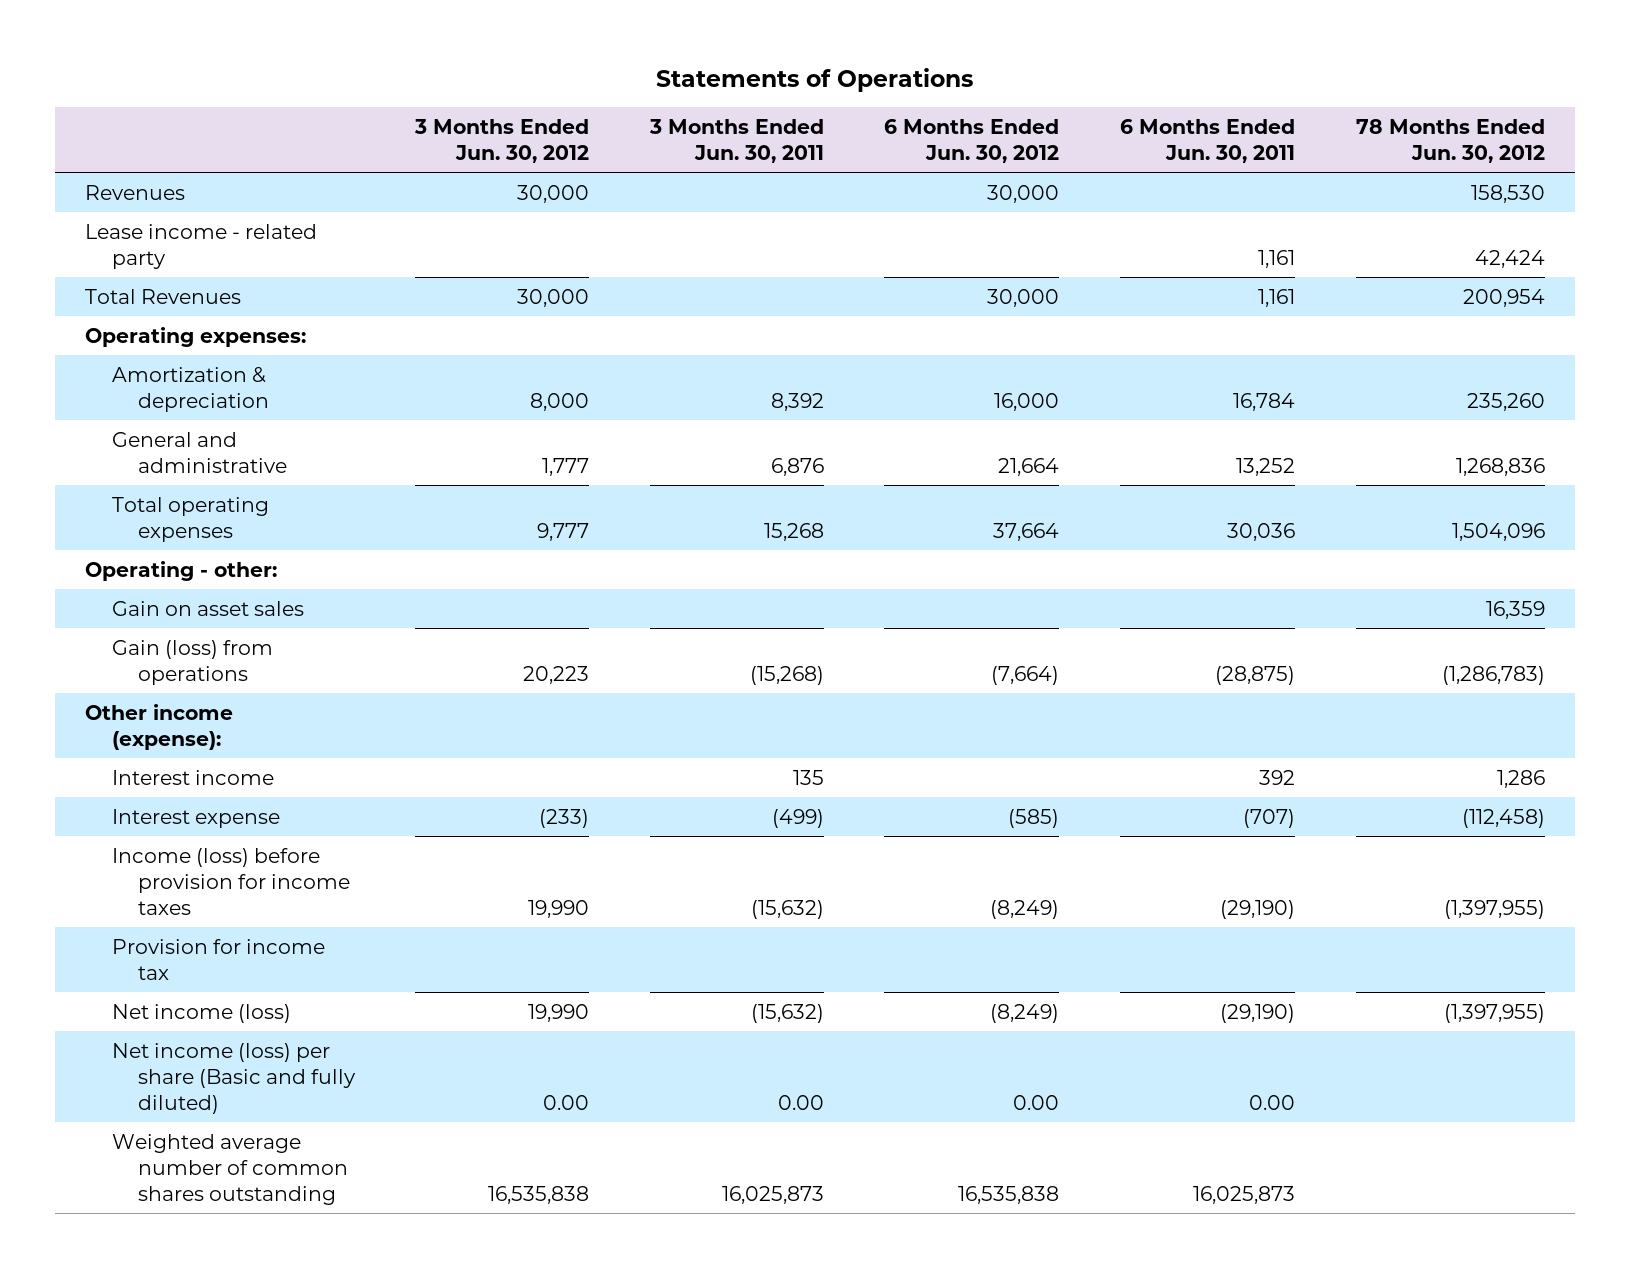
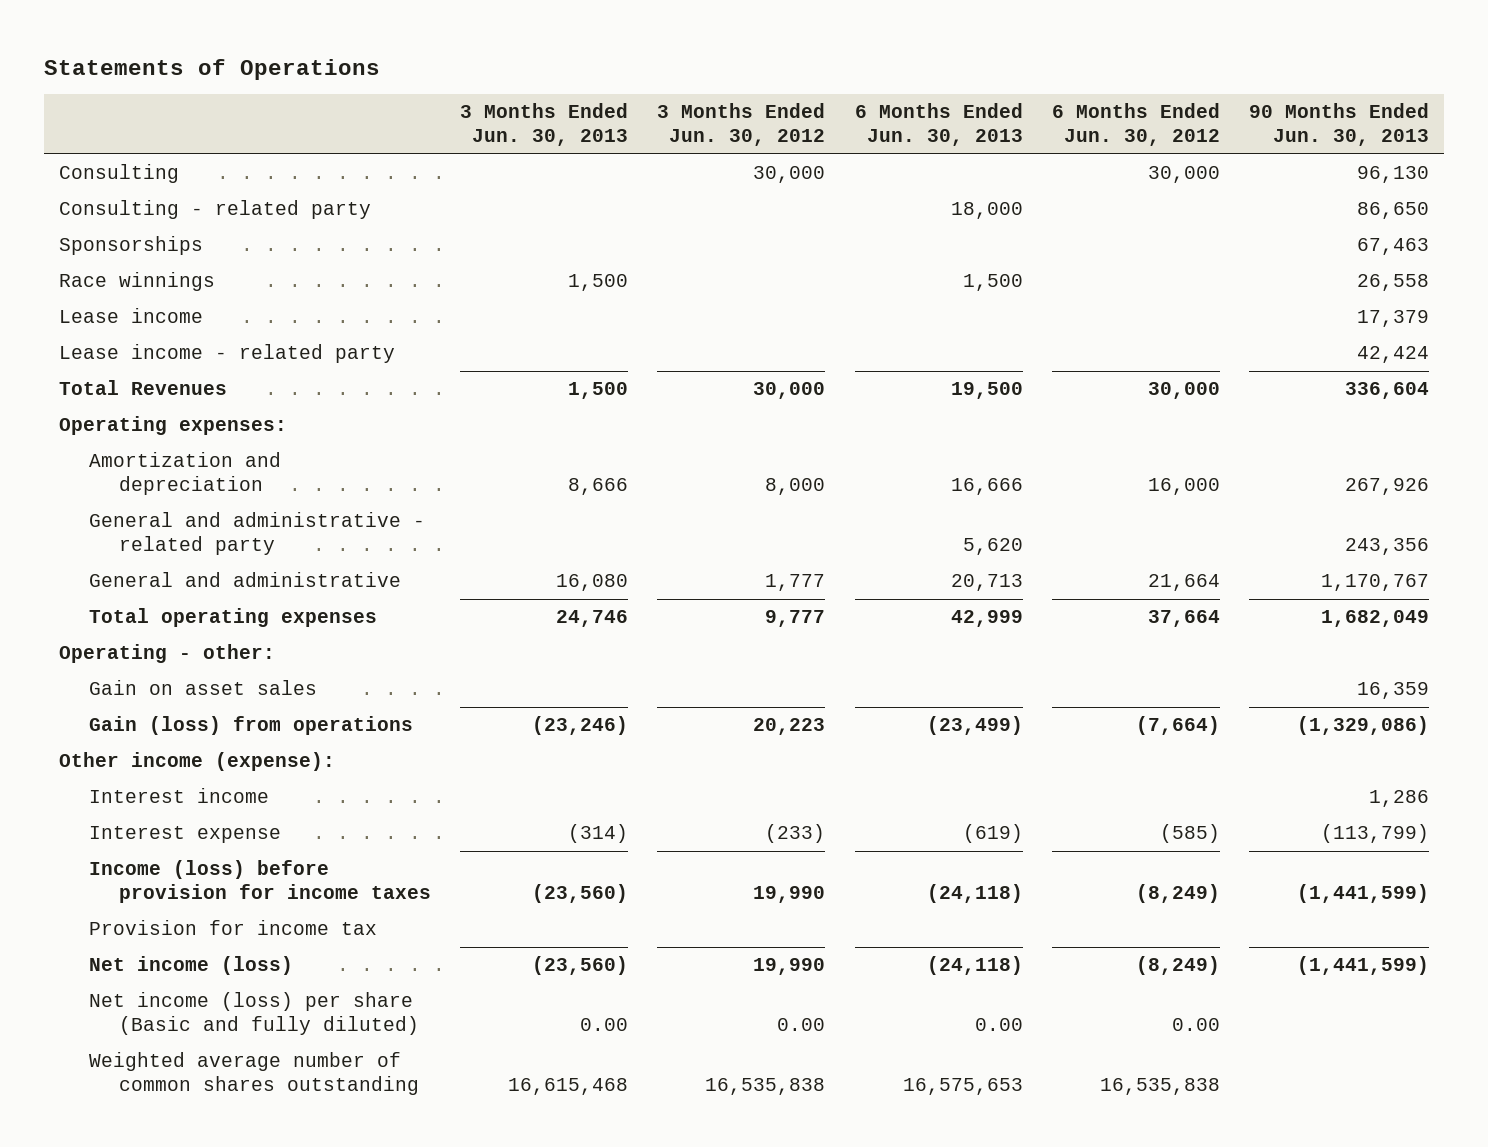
- | 3 Months Ended Jun. 30, 2012 | 3 Months Ended Jun. 30, 2011 | 6 Months Ended Jun. 30, 2012 | 6 Months Ended Jun. 30, 2011 | 78 Months Ended Jun. 30, 2012
+ | 3 Months Ended Jun. 30, 2013 | 3 Months Ended Jun. 30, 2012 | 6 Months Ended Jun. 30, 2013 | 6 Months Ended Jun. 30, 2012 | 90 Months Ended Jun. 30, 2013
- Revenues | 30,000 | | 30,000 | | 158,530
+ Consulting | | 30,000 | | 30,000 | 96,130
+ Consulting - related party | | | 18,000 | | 86,650
+ Sponsorships | | | | | 67,463
+ Race winnings | 1,500 | | 1,500 | | 26,558
+ Lease income | | | | | 17,379
- Amortization & depreciation | 8,000 | 8,392 | 16,000 | 16,784 | 235,260
+ Amortization and depreciation | 8,666 | 8,000 | 16,666 | 16,000 | 267,926
+ General and administrative - related party | | | 5,620 | | 243,356

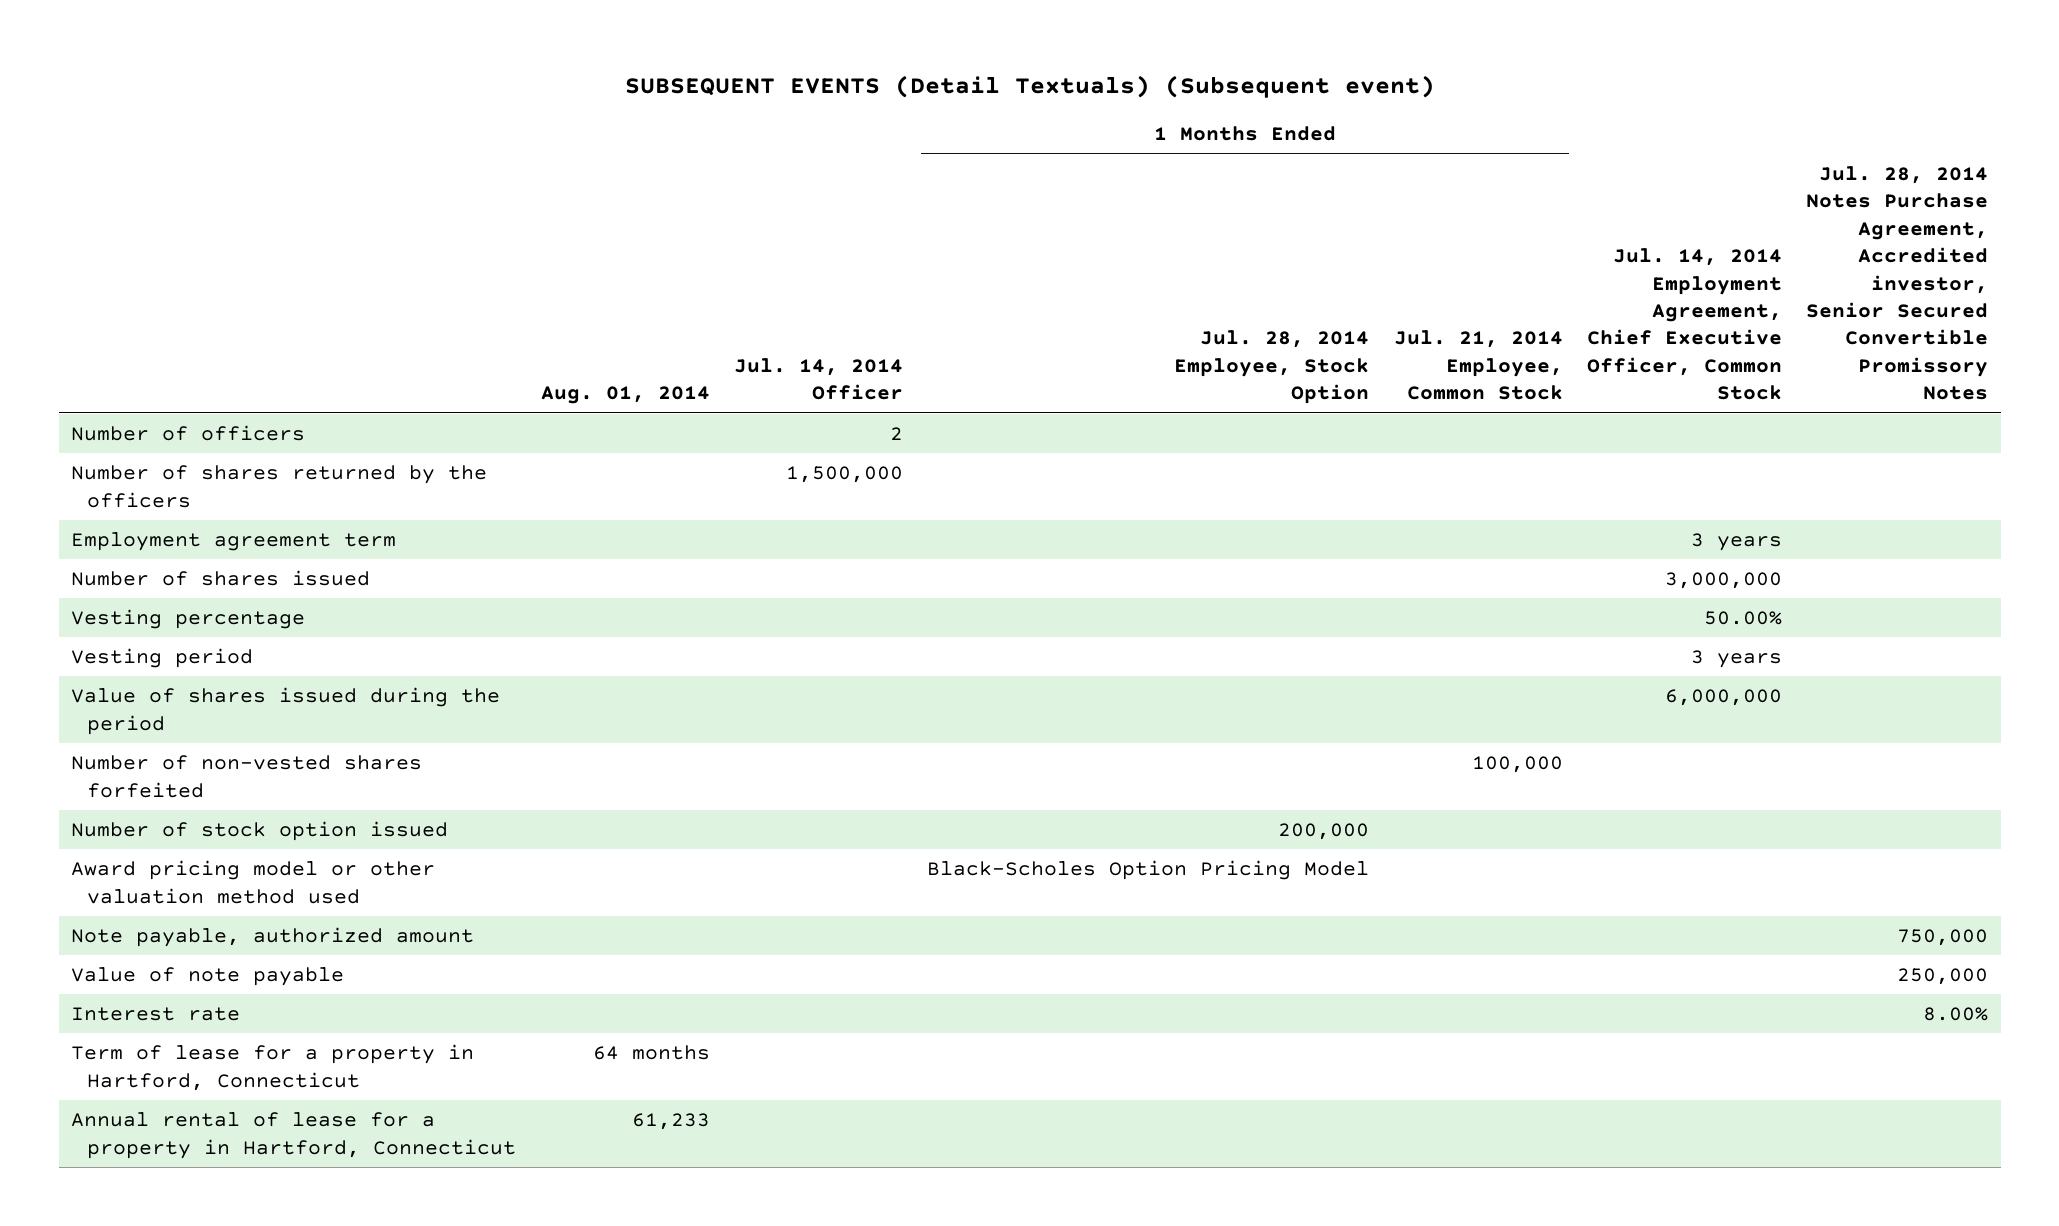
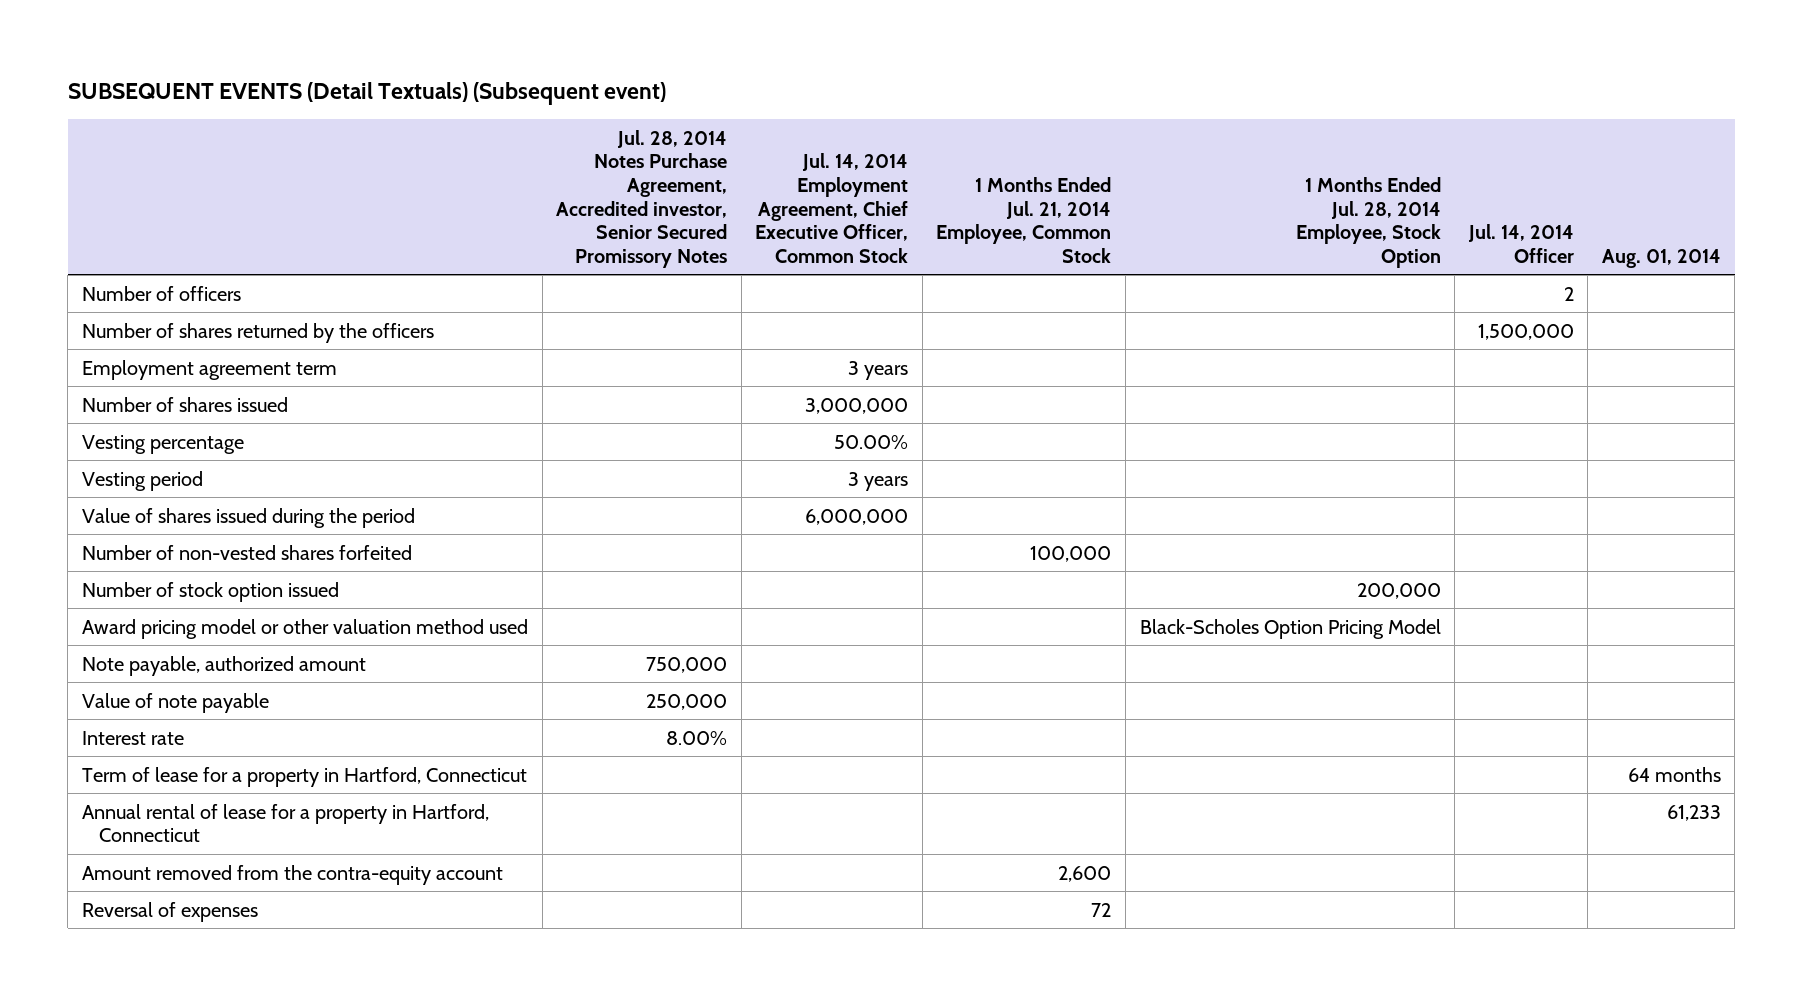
- | Aug. 01, 2014 | Jul. 14, 2014 Officer | 1 Months Ended Jul. 28, 2014 Employee, Stock Option | 1 Months Ended Jul. 21, 2014 Employee, Common Stock | Jul. 14, 2014 Employment Agreement, Chief Executive Officer, Common Stock | Jul. 28, 2014 Notes Purchase Agreement, Accredited investor, Senior Secured Convertible Promissory Notes
+ | Jul. 28, 2014 Notes Purchase Agreement, Accredited investor, Senior Secured Promissory Notes | Jul. 14, 2014 Employment Agreement, Chief Executive Officer, Common Stock | 1 Months Ended Jul. 21, 2014 Employee, Common Stock | 1 Months Ended Jul. 28, 2014 Employee, Stock Option | Jul. 14, 2014 Officer | Aug. 01, 2014
+ Amount removed from the contra-equity account | | | 2,600 | | |
+ Reversal of expenses | | | 72 | | |

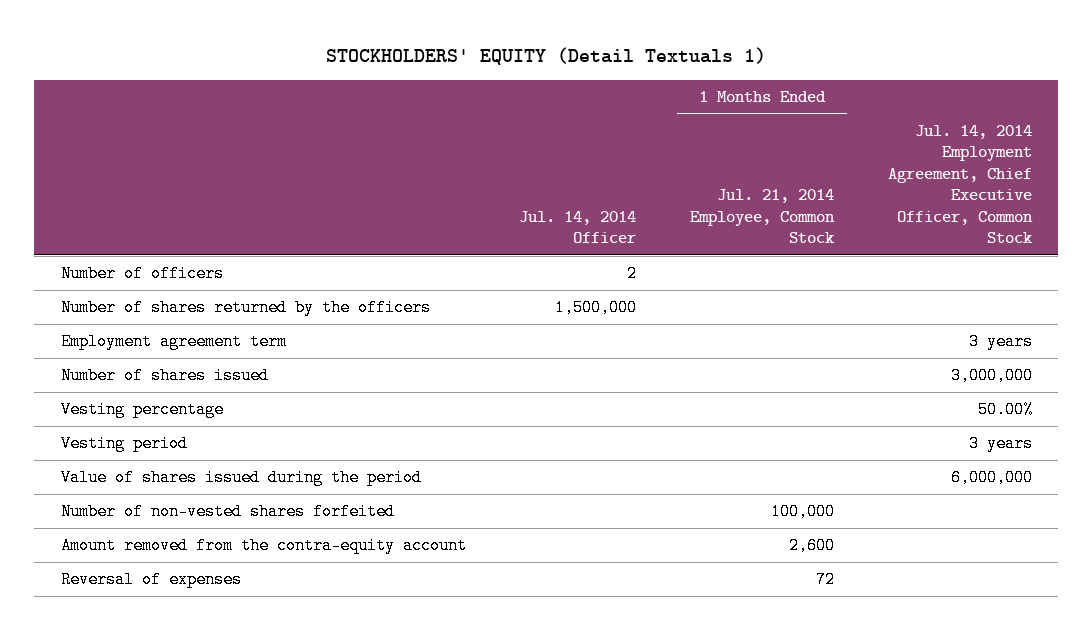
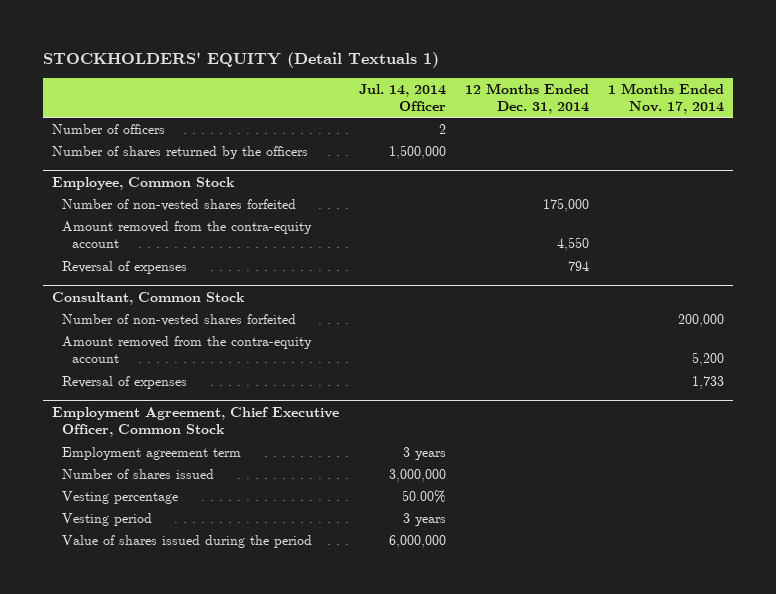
- | Jul. 14, 2014 Officer | 1 Months Ended Jul. 21, 2014 Employee, Common Stock | Jul. 14, 2014 Employment Agreement, Chief Executive Officer, Common Stock
+ | Jul. 14, 2014 Officer | 12 Months Ended Dec. 31, 2014 | 1 Months Ended Nov. 17, 2014
- Employment agreement term | | | 3 years
- Number of shares issued | | | 3,000,000
- Vesting percentage | | | 50.00%
- Vesting period | | | 3 years
- Value of shares issued during the period | | | 6,000,000
- Number of non-vested shares forfeited | | 100,000 |
- Amount removed from the contra-equity account | | 2,600 |
- Reversal of expenses | | 72 |
+ Employee, Common Stock
+ Number of non-vested shares forfeited | | 175,000 |
+ Amount removed from the contra-equity account | | 4,550 |
+ Reversal of expenses | | 794 |
+ Consultant, Common Stock
+ Number of non-vested shares forfeited | | | 200,000
+ Amount removed from the contra-equity account | | | 5,200
+ Reversal of expenses | | | 1,733
+ Employment Agreement, Chief Executive Officer, Common Stock
+ Employment agreement term | 3 years | |
+ Number of shares issued | 3,000,000 | |
+ Vesting percentage | 50.00% | |
+ Vesting period | 3 years | |
+ Value of shares issued during the period | 6,000,000 | |

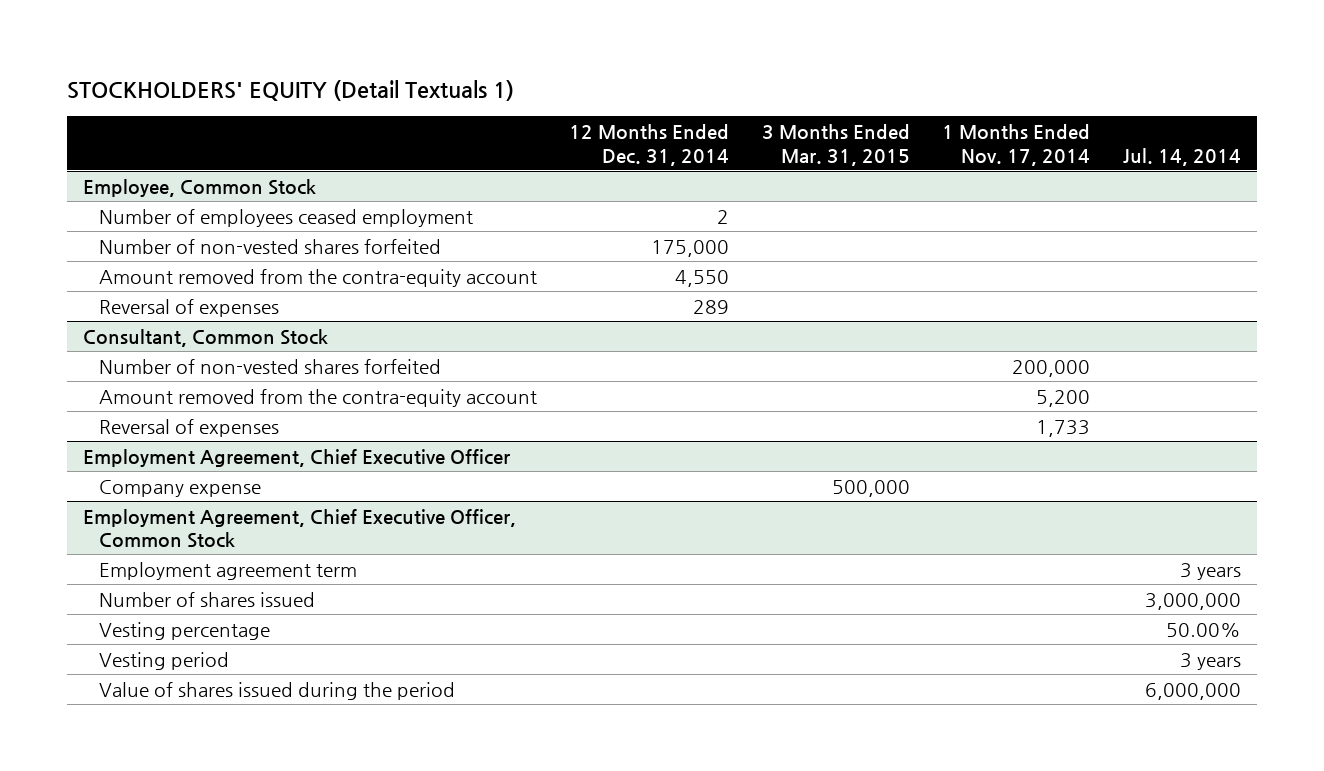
- | Jul. 14, 2014 Officer | 12 Months Ended Dec. 31, 2014 | 1 Months Ended Nov. 17, 2014
+ | 12 Months Ended Dec. 31, 2014 | 3 Months Ended Mar. 31, 2015 | 1 Months Ended Nov. 17, 2014 | Jul. 14, 2014
- Number of officers | 2 | |
- Number of shares returned by the officers | 1,500,000 | |
@ Employee, Common Stock
+ Number of employees ceased employment | 2 | | |
- Reversal of expenses | | 794 |
+ Reversal of expenses | 289 | | |
+ Employment Agreement, Chief Executive Officer
+ Company expense | | 500,000 | |

